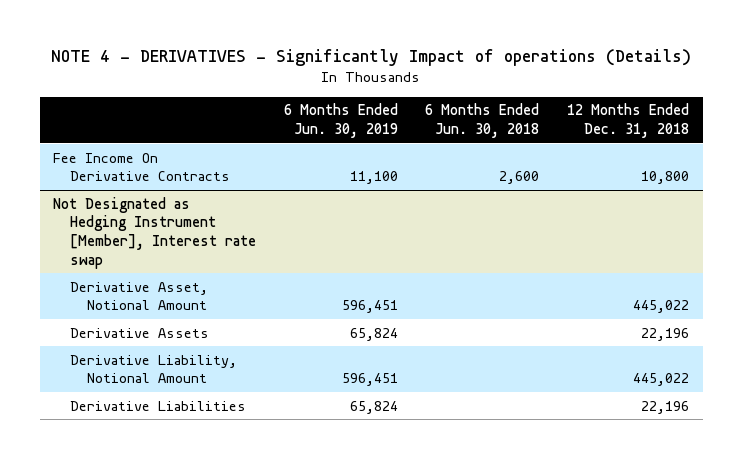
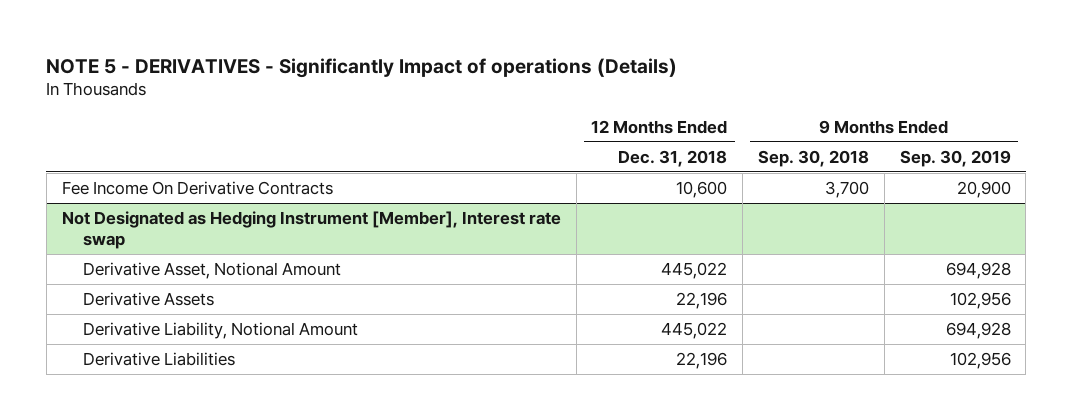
- NOTE 4 - DERIVATIVES - Significantly Impact of operations (Details)
+ NOTE 5 - DERIVATIVES - Significantly Impact of operations (Details)
- | 6 Months Ended Jun. 30, 2019 | 6 Months Ended Jun. 30, 2018 | 12 Months Ended Dec. 31, 2018
+ | 12 Months Ended Dec. 31, 2018 | 9 Months Ended Sep. 30, 2018 | 9 Months Ended Sep. 30, 2019
- Fee Income On Derivative Contracts | 11,100 | 2,600 | 10,800
+ Fee Income On Derivative Contracts | 10,600 | 3,700 | 20,900

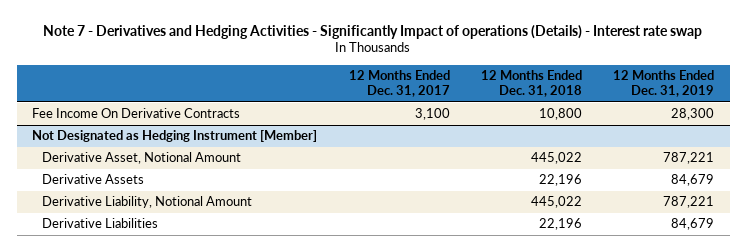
- NOTE 5 - DERIVATIVES - Significantly Impact of operations (Details)
+ Note 7 - Derivatives and Hedging Activities - Significantly Impact of operations (Details) - Interest rate swap
- | 12 Months Ended Dec. 31, 2018 | 9 Months Ended Sep. 30, 2018 | 9 Months Ended Sep. 30, 2019
+ | 12 Months Ended Dec. 31, 2017 | 12 Months Ended Dec. 31, 2018 | 12 Months Ended Dec. 31, 2019
- Fee Income On Derivative Contracts | 10,600 | 3,700 | 20,900
- Not Designated as Hedging Instrument [Member], Interest rate swap
+ Fee Income On Derivative Contracts | 3,100 | 10,800 | 28,300
+ Not Designated as Hedging Instrument [Member]

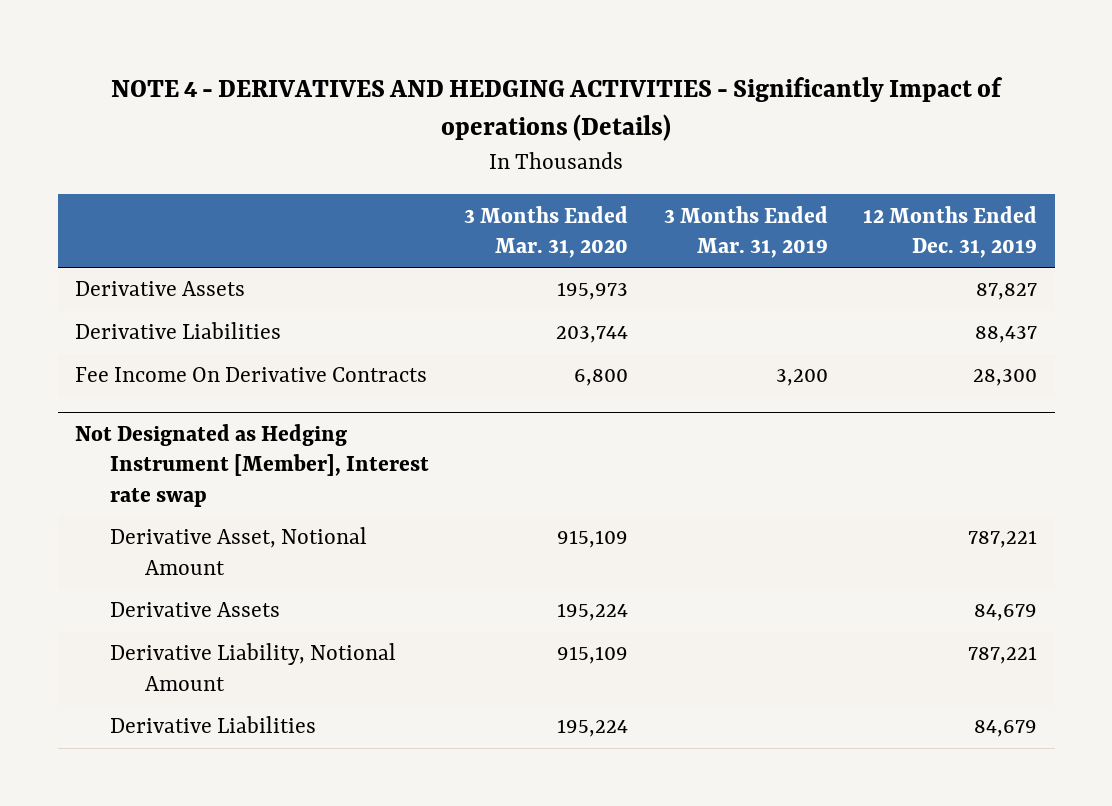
- Note 7 - Derivatives and Hedging Activities - Significantly Impact of operations (Details) - Interest rate swap
+ NOTE 4 - DERIVATIVES AND HEDGING ACTIVITIES - Significantly Impact of operations (Details)
- | 12 Months Ended Dec. 31, 2017 | 12 Months Ended Dec. 31, 2018 | 12 Months Ended Dec. 31, 2019
+ | 3 Months Ended Mar. 31, 2020 | 3 Months Ended Mar. 31, 2019 | 12 Months Ended Dec. 31, 2019
+ Derivative Assets | 195,973 | | 87,827
+ Derivative Liabilities | 203,744 | | 88,437
- Not Designated as Hedging Instrument [Member]
+ Not Designated as Hedging Instrument [Member], Interest rate swap

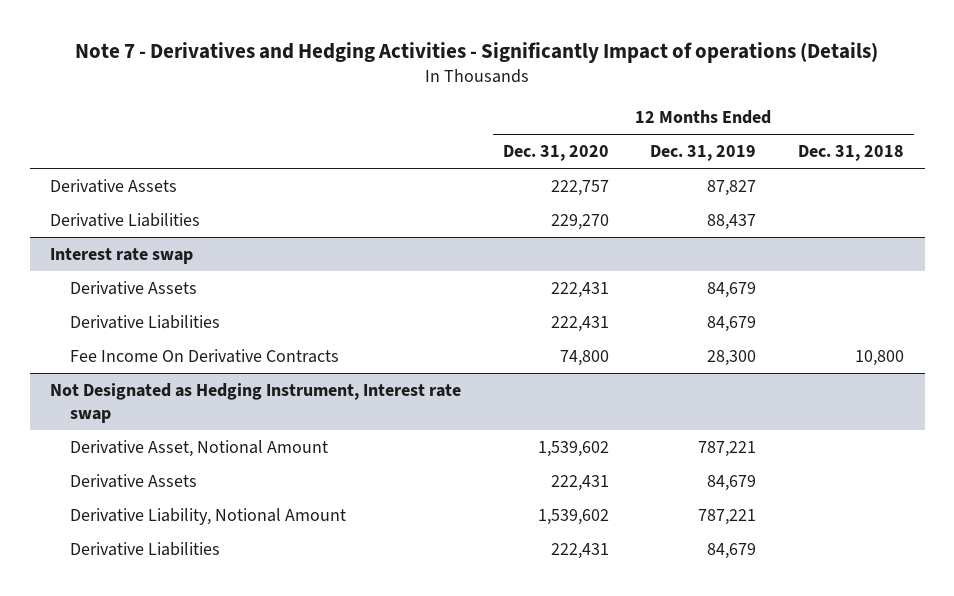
- NOTE 4 - DERIVATIVES AND HEDGING ACTIVITIES - Significantly Impact of operations (Details)
+ Note 7 - Derivatives and Hedging Activities - Significantly Impact of operations (Details)
- | 3 Months Ended Mar. 31, 2020 | 3 Months Ended Mar. 31, 2019 | 12 Months Ended Dec. 31, 2019
+ | 12 Months Ended Dec. 31, 2020 | 12 Months Ended Dec. 31, 2019 | 12 Months Ended Dec. 31, 2018
+ Interest rate swap
+ Derivative Assets | 222,431 | 84,679 |
+ Derivative Liabilities | 222,431 | 84,679 |
- Not Designated as Hedging Instrument [Member], Interest rate swap
+ Not Designated as Hedging Instrument, Interest rate swap

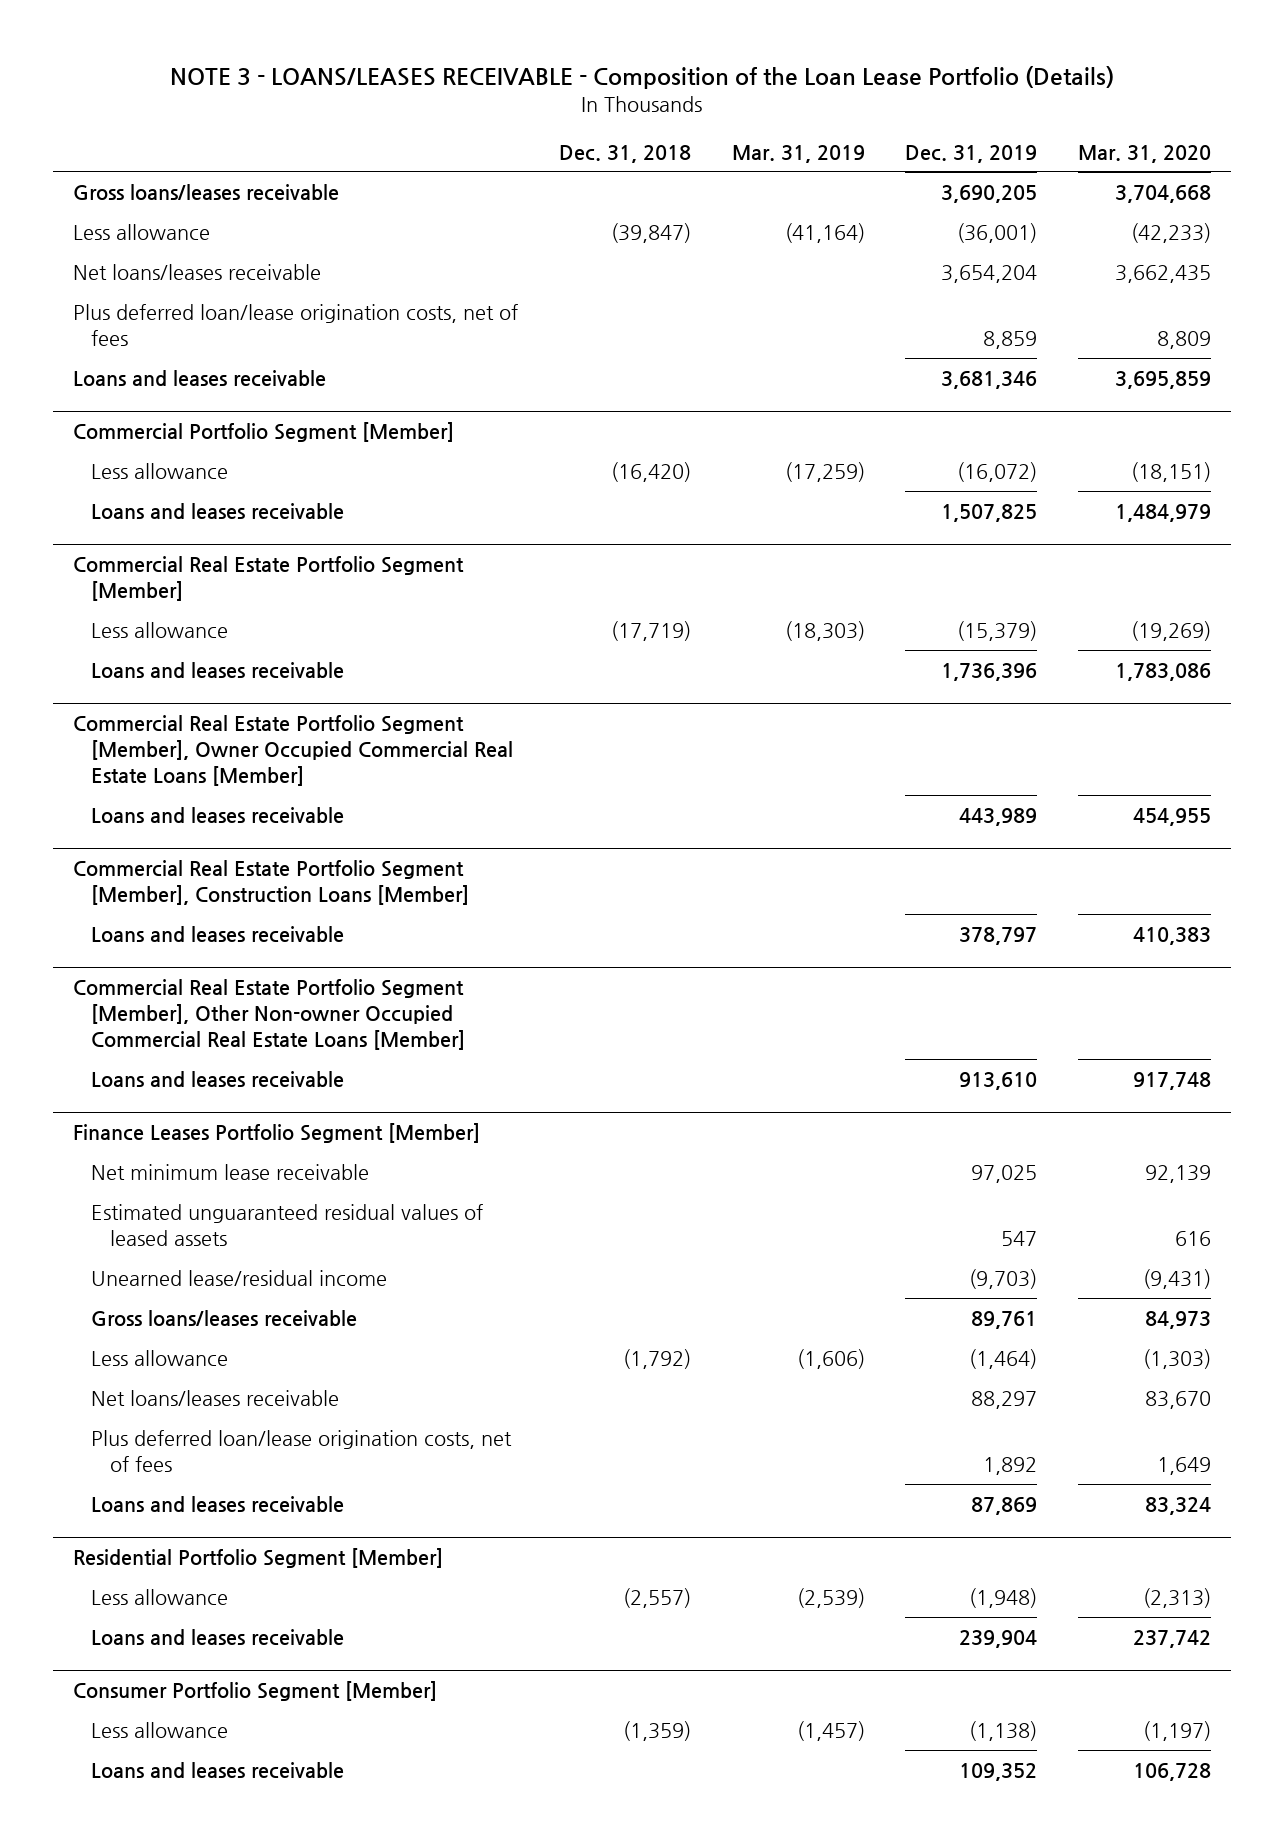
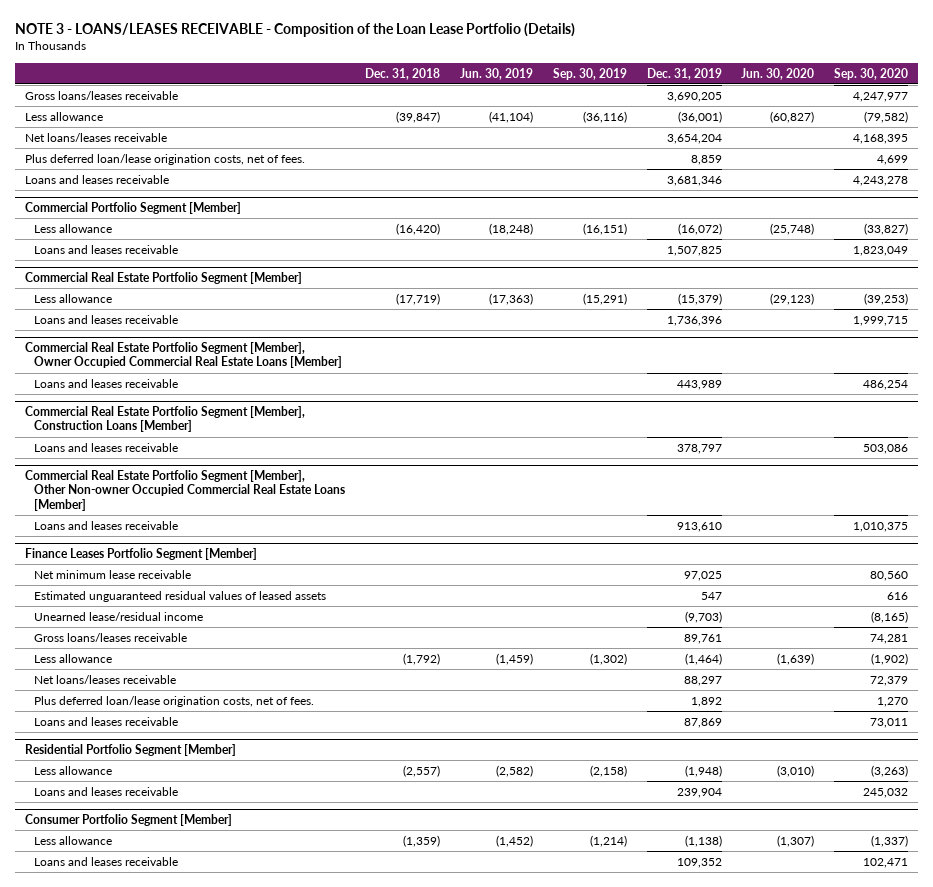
- | Dec. 31, 2018 | Mar. 31, 2019 | Dec. 31, 2019 | Mar. 31, 2020
+ | Dec. 31, 2018 | Jun. 30, 2019 | Sep. 30, 2019 | Dec. 31, 2019 | Jun. 30, 2020 | Sep. 30, 2020
- Plus deferred loan/lease origination costs, net of fees | | | 8,859 | 8,809
+ Plus deferred loan/lease origination costs, net of fees. | | | | 8,859 | | 4,699
@ Finance Leases Portfolio Segment [Member]
- Plus deferred loan/lease origination costs, net of fees | | | 1,892 | 1,649
+ Plus deferred loan/lease origination costs, net of fees. | | | | 1,892 | | 1,270

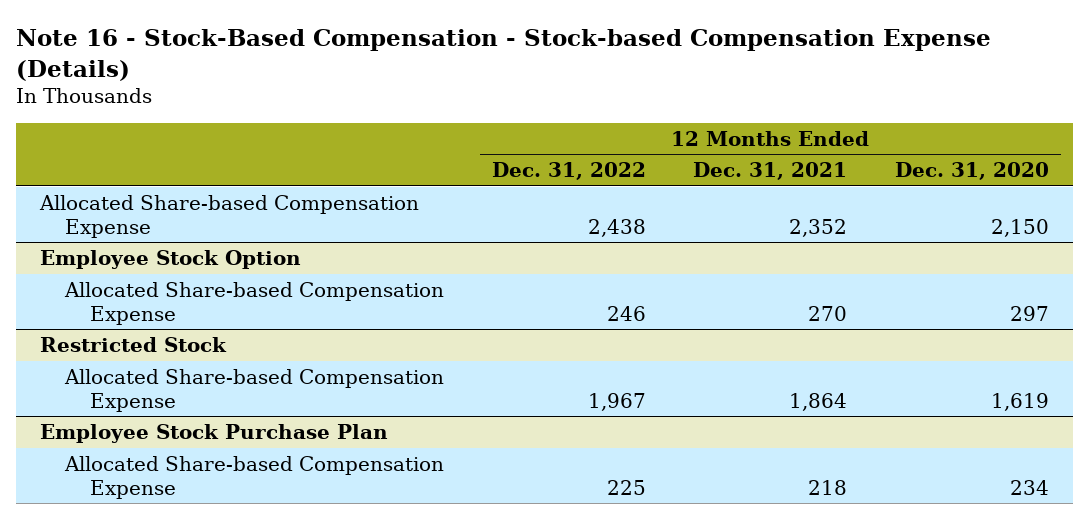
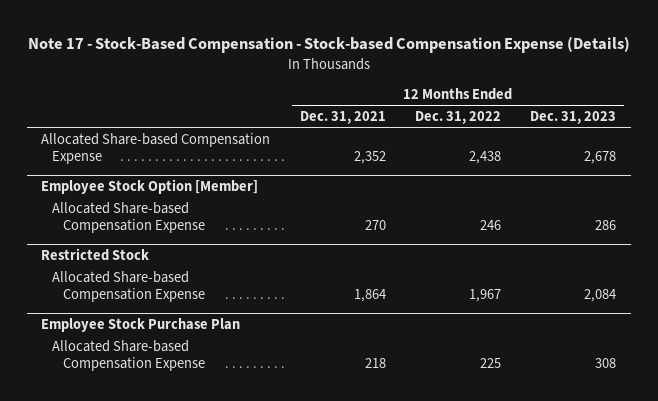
- Note 16 - Stock-Based Compensation - Stock-based Compensation Expense (Details)
+ Note 17 - Stock-Based Compensation - Stock-based Compensation Expense (Details)
- | 12 Months Ended Dec. 31, 2022 | 12 Months Ended Dec. 31, 2021 | 12 Months Ended Dec. 31, 2020
+ | 12 Months Ended Dec. 31, 2021 | 12 Months Ended Dec. 31, 2022 | 12 Months Ended Dec. 31, 2023
- Employee Stock Option
+ Employee Stock Option [Member]

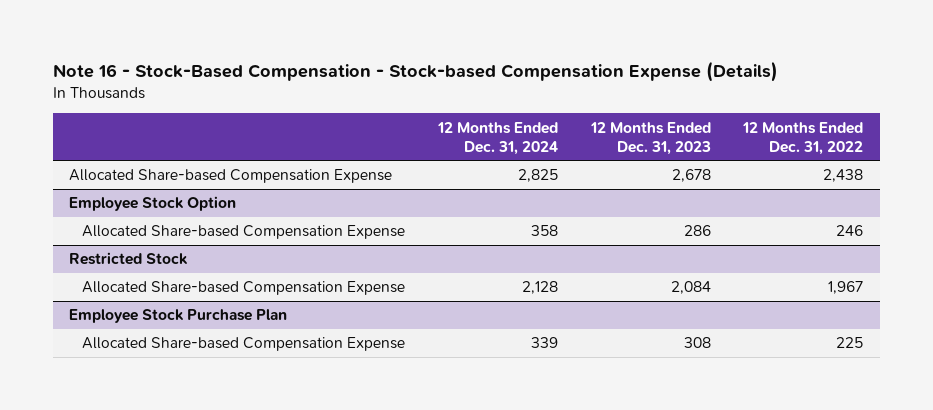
- Note 17 - Stock-Based Compensation - Stock-based Compensation Expense (Details)
+ Note 16 - Stock-Based Compensation - Stock-based Compensation Expense (Details)
- | 12 Months Ended Dec. 31, 2021 | 12 Months Ended Dec. 31, 2022 | 12 Months Ended Dec. 31, 2023
+ | 12 Months Ended Dec. 31, 2024 | 12 Months Ended Dec. 31, 2023 | 12 Months Ended Dec. 31, 2022
- Employee Stock Option [Member]
+ Employee Stock Option

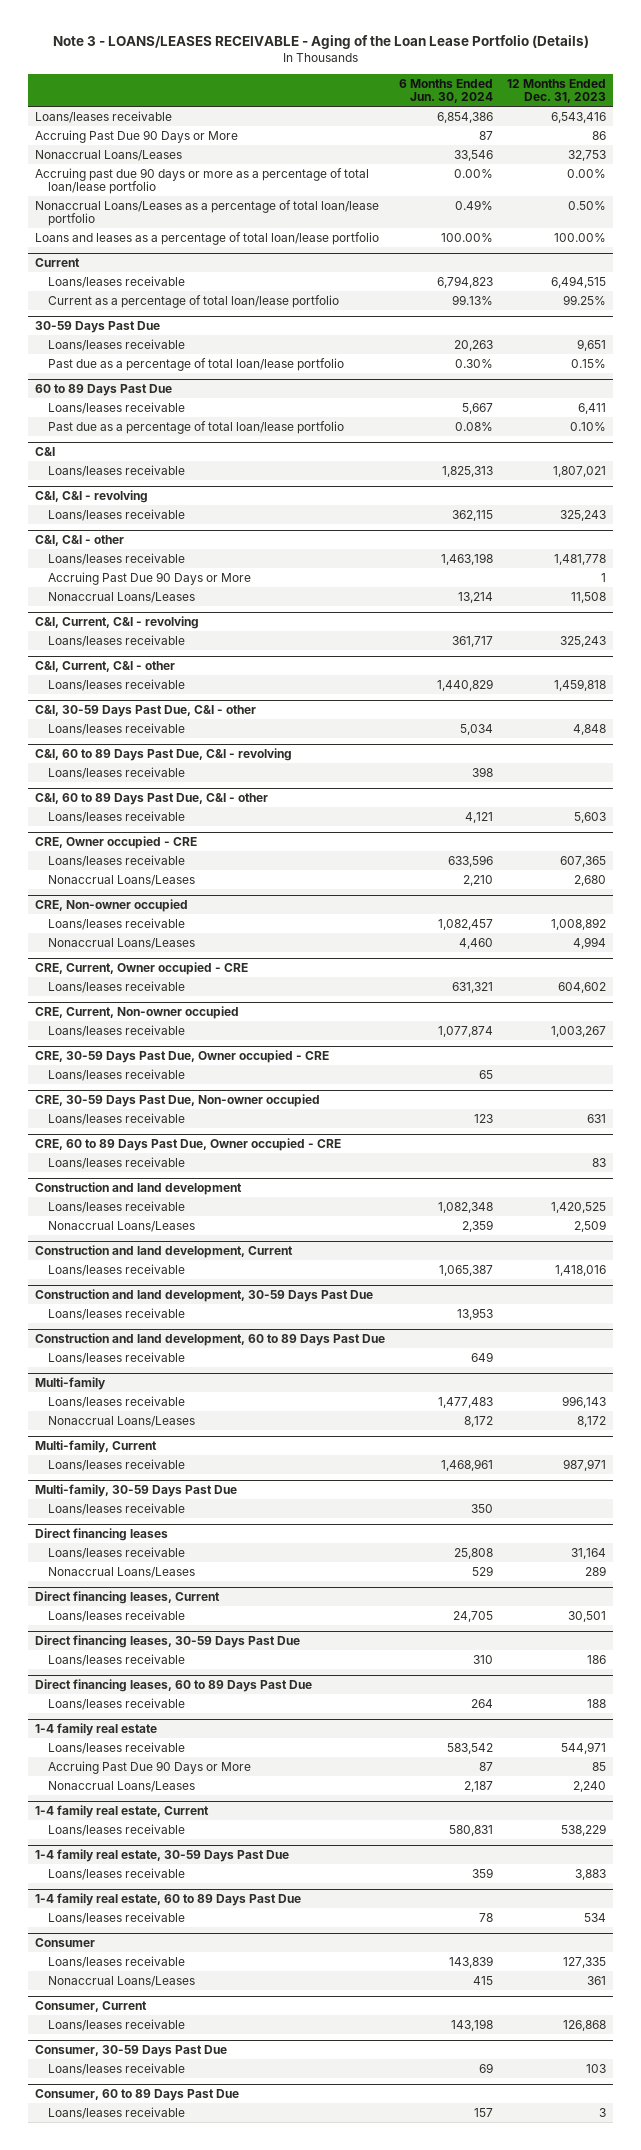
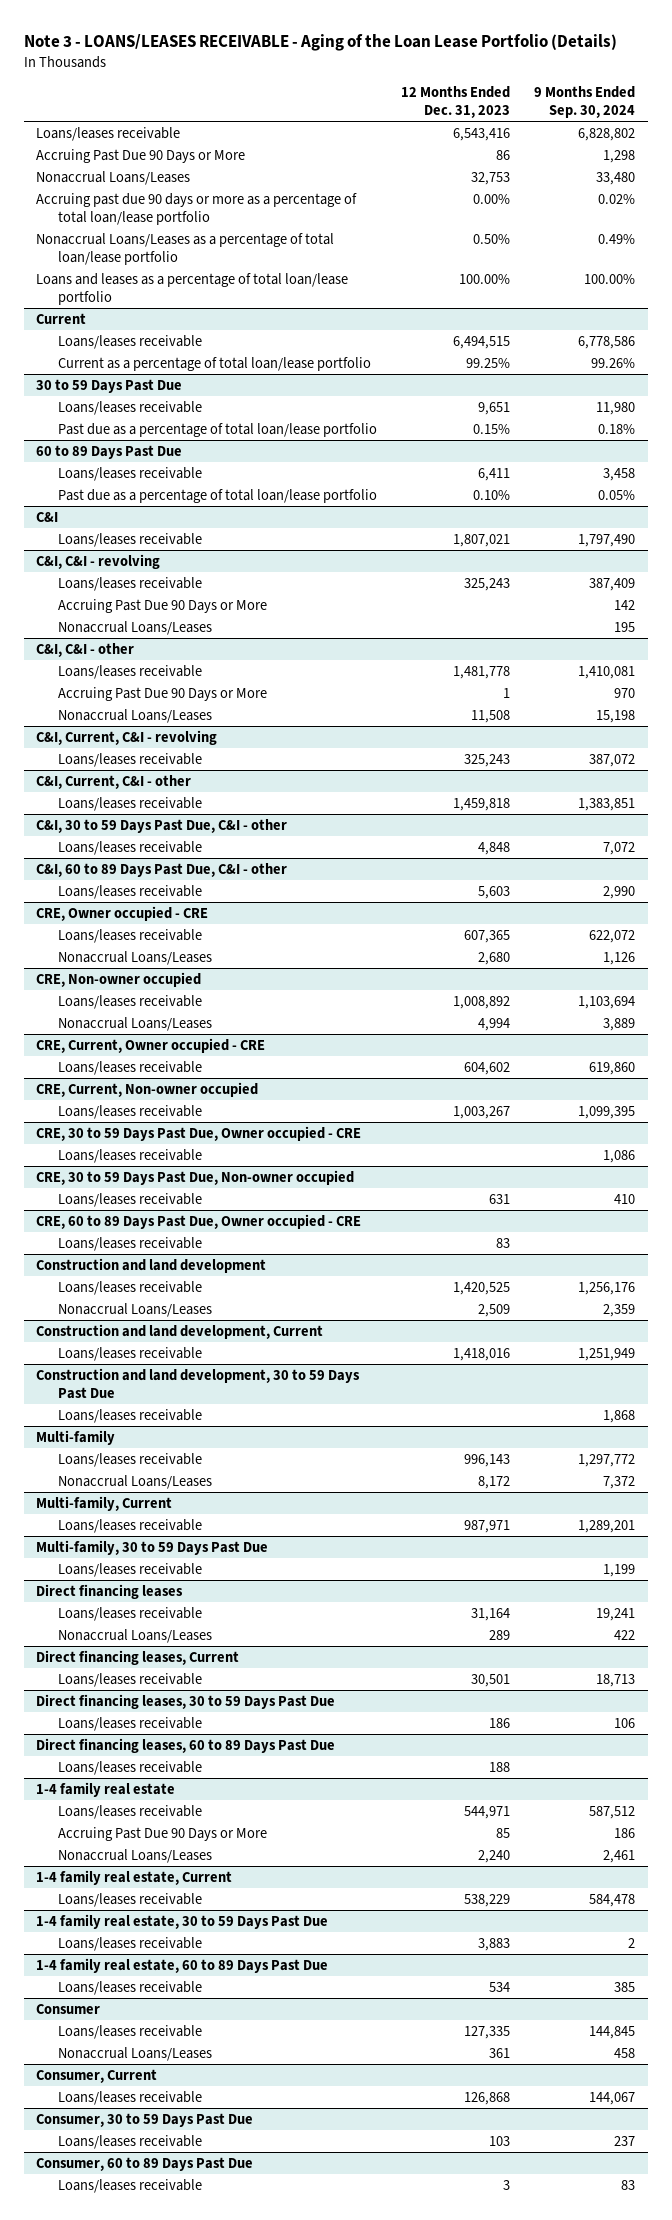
- | 6 Months Ended Jun. 30, 2024 | 12 Months Ended Dec. 31, 2023
+ | 12 Months Ended Dec. 31, 2023 | 9 Months Ended Sep. 30, 2024
- 30-59 Days Past Due
+ 30 to 59 Days Past Due
@ C&I, C&I - revolving
+ Accruing Past Due 90 Days or More | | 142
+ Nonaccrual Loans/Leases | | 195
- C&I, 30-59 Days Past Due, C&I - other
+ C&I, 30 to 59 Days Past Due, C&I - other
- C&I, 60 to 89 Days Past Due, C&I - revolving
- Loans/leases receivable | 398 |
- CRE, 30-59 Days Past Due, Owner occupied - CRE
+ CRE, 30 to 59 Days Past Due, Owner occupied - CRE
- CRE, 30-59 Days Past Due, Non-owner occupied
+ CRE, 30 to 59 Days Past Due, Non-owner occupied
- Construction and land development, 30-59 Days Past Due
- Loans/leases receivable | 13,953 |
- Construction and land development, 60 to 89 Days Past Due
+ Construction and land development, 30 to 59 Days Past Due
- Multi-family, 30-59 Days Past Due
+ Multi-family, 30 to 59 Days Past Due
- Direct financing leases, 30-59 Days Past Due
+ Direct financing leases, 30 to 59 Days Past Due
- 1-4 family real estate, 30-59 Days Past Due
+ 1-4 family real estate, 30 to 59 Days Past Due
- Consumer, 30-59 Days Past Due
+ Consumer, 30 to 59 Days Past Due

